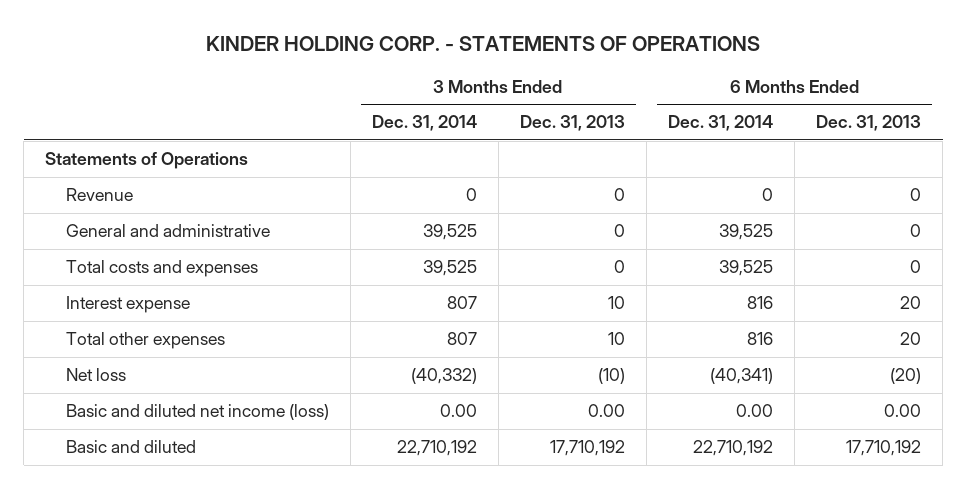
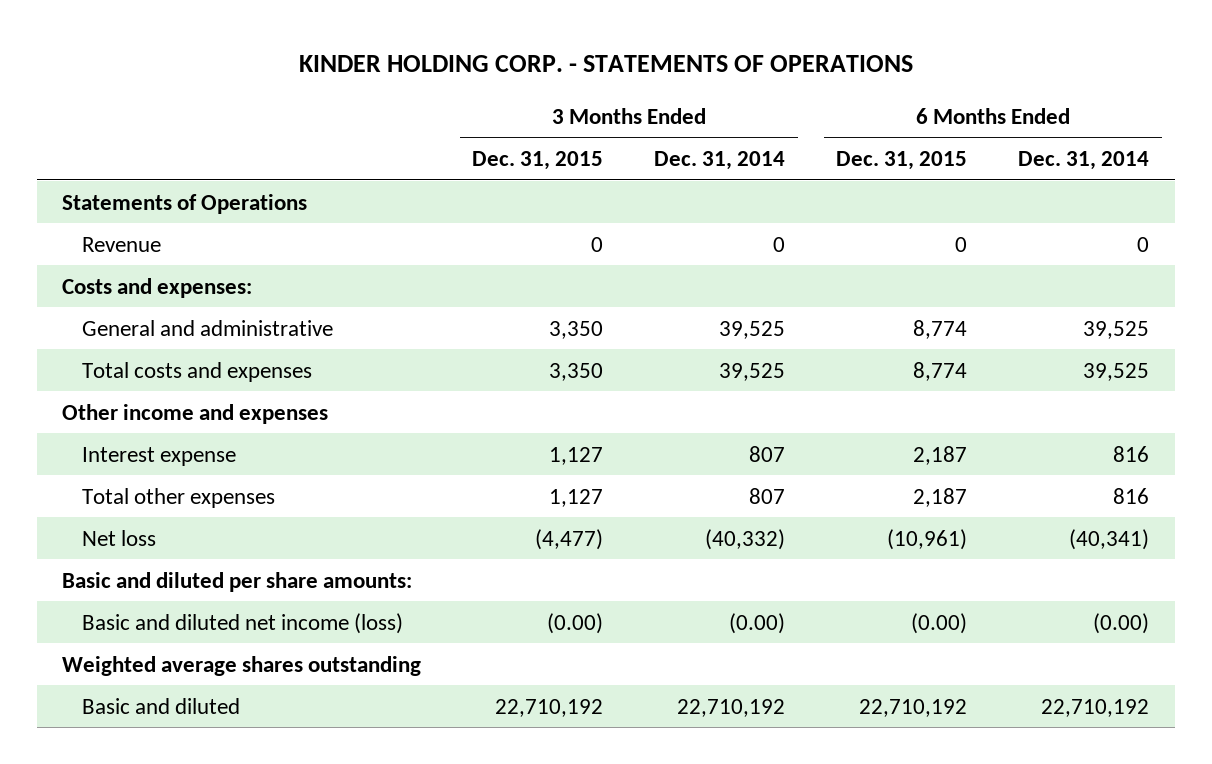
- | 3 Months Ended Dec. 31, 2014 | 3 Months Ended Dec. 31, 2013 | 6 Months Ended Dec. 31, 2014 | 6 Months Ended Dec. 31, 2013
+ | 3 Months Ended Dec. 31, 2015 | 3 Months Ended Dec. 31, 2014 | 6 Months Ended Dec. 31, 2015 | 6 Months Ended Dec. 31, 2014
+ Costs and expenses:
+ Other income and expenses
- Basic and diluted net income (loss) | 0.00 | 0.00 | 0.00 | 0.00
+ Basic and diluted per share amounts:
+ Basic and diluted net income (loss) | (0.00) | (0.00) | (0.00) | (0.00)
+ Weighted average shares outstanding

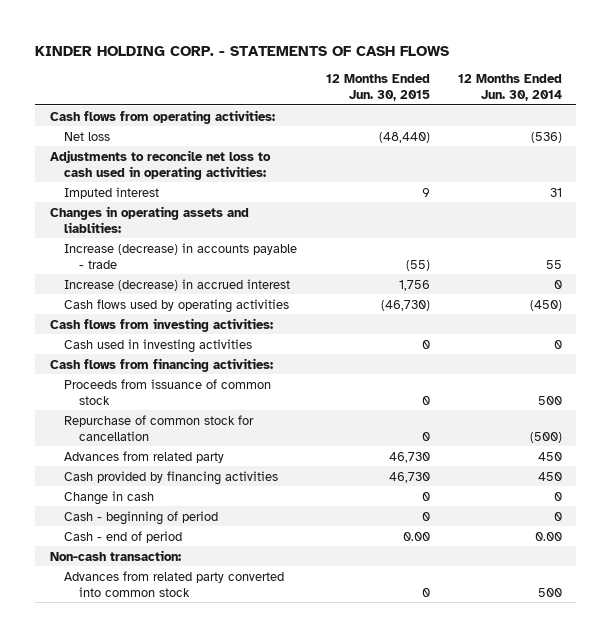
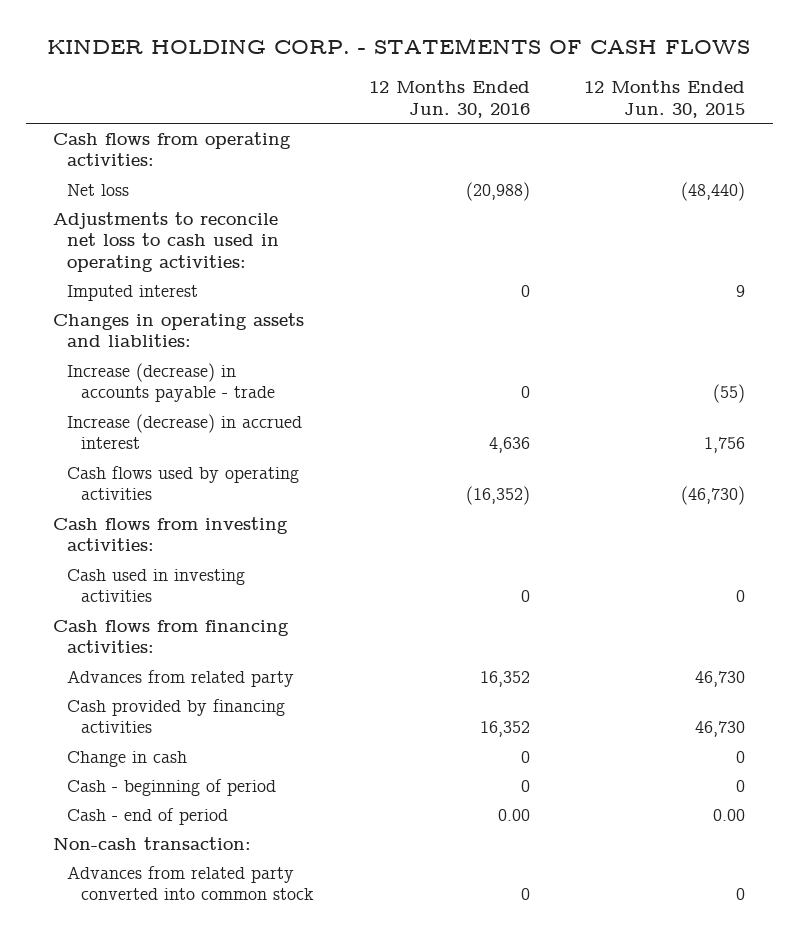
- | 12 Months Ended Jun. 30, 2015 | 12 Months Ended Jun. 30, 2014
+ | 12 Months Ended Jun. 30, 2016 | 12 Months Ended Jun. 30, 2015
- Proceeds from issuance of common stock | 0 | 500
- Repurchase of common stock for cancellation | 0 | (500)

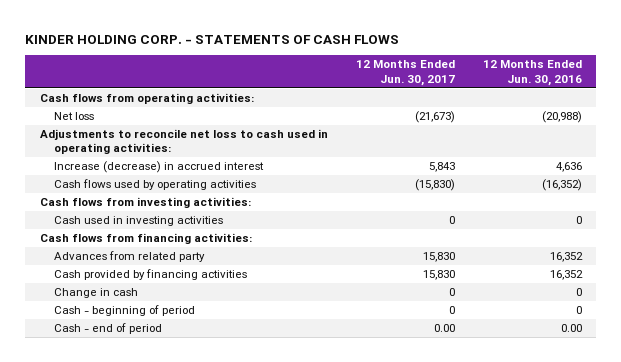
- | 12 Months Ended Jun. 30, 2016 | 12 Months Ended Jun. 30, 2015
+ | 12 Months Ended Jun. 30, 2017 | 12 Months Ended Jun. 30, 2016
- Imputed interest | 0 | 9
- Changes in operating assets and liablities:
- Increase (decrease) in accounts payable - trade | 0 | (55)
- Non-cash transaction:
- Advances from related party converted into common stock | 0 | 0

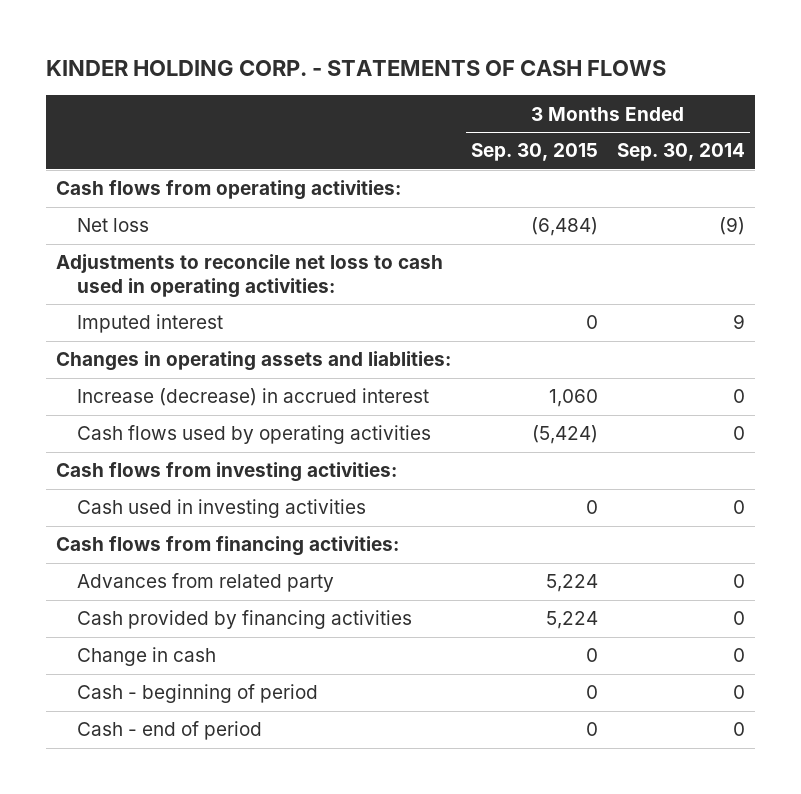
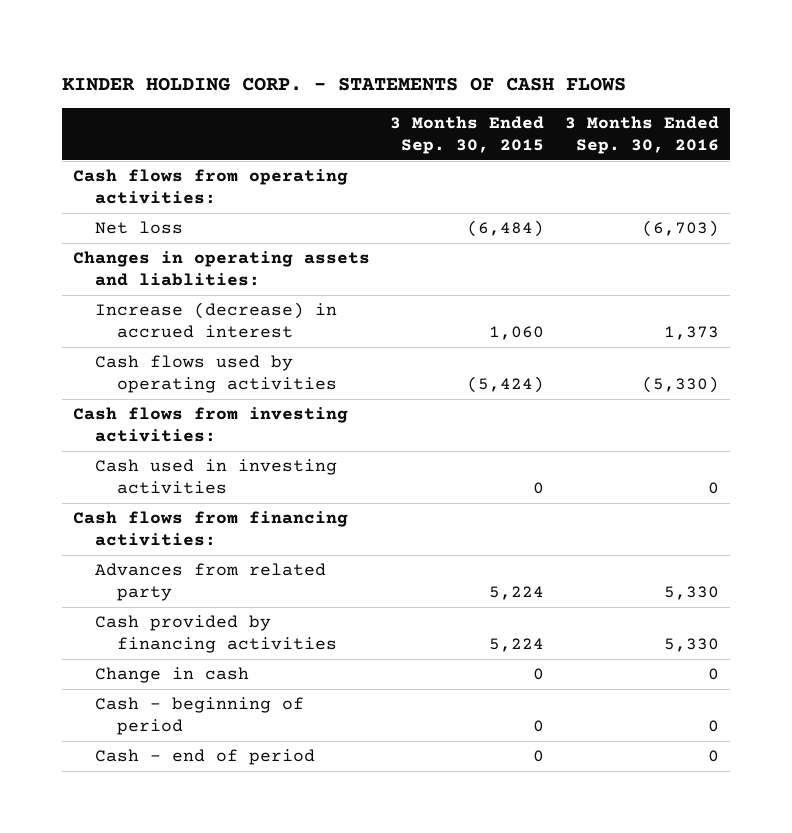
- | 3 Months Ended Sep. 30, 2015 | 3 Months Ended Sep. 30, 2014
+ | 3 Months Ended Sep. 30, 2015 | 3 Months Ended Sep. 30, 2016
- Adjustments to reconcile net loss to cash used in operating activities:
- Imputed interest | 0 | 9

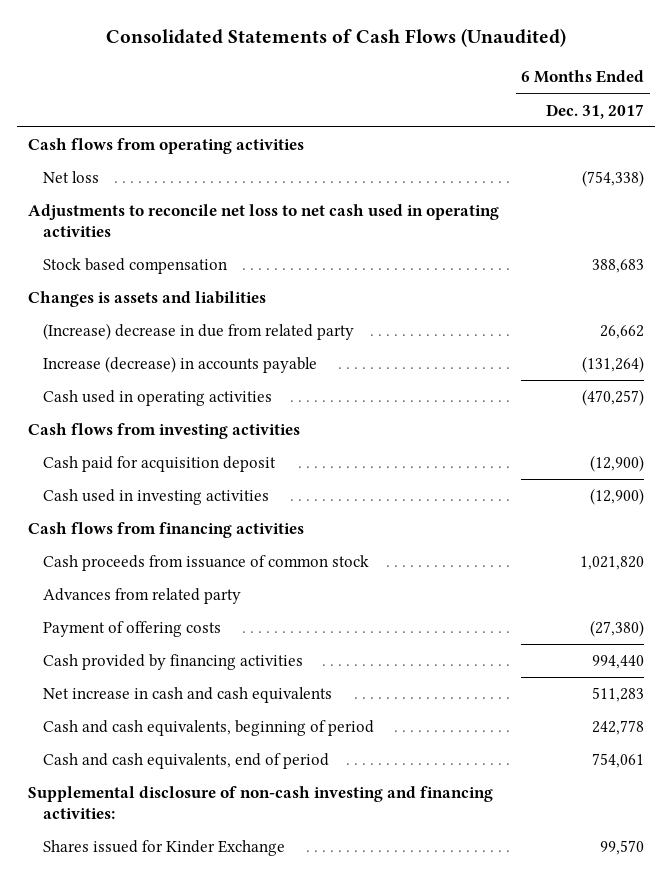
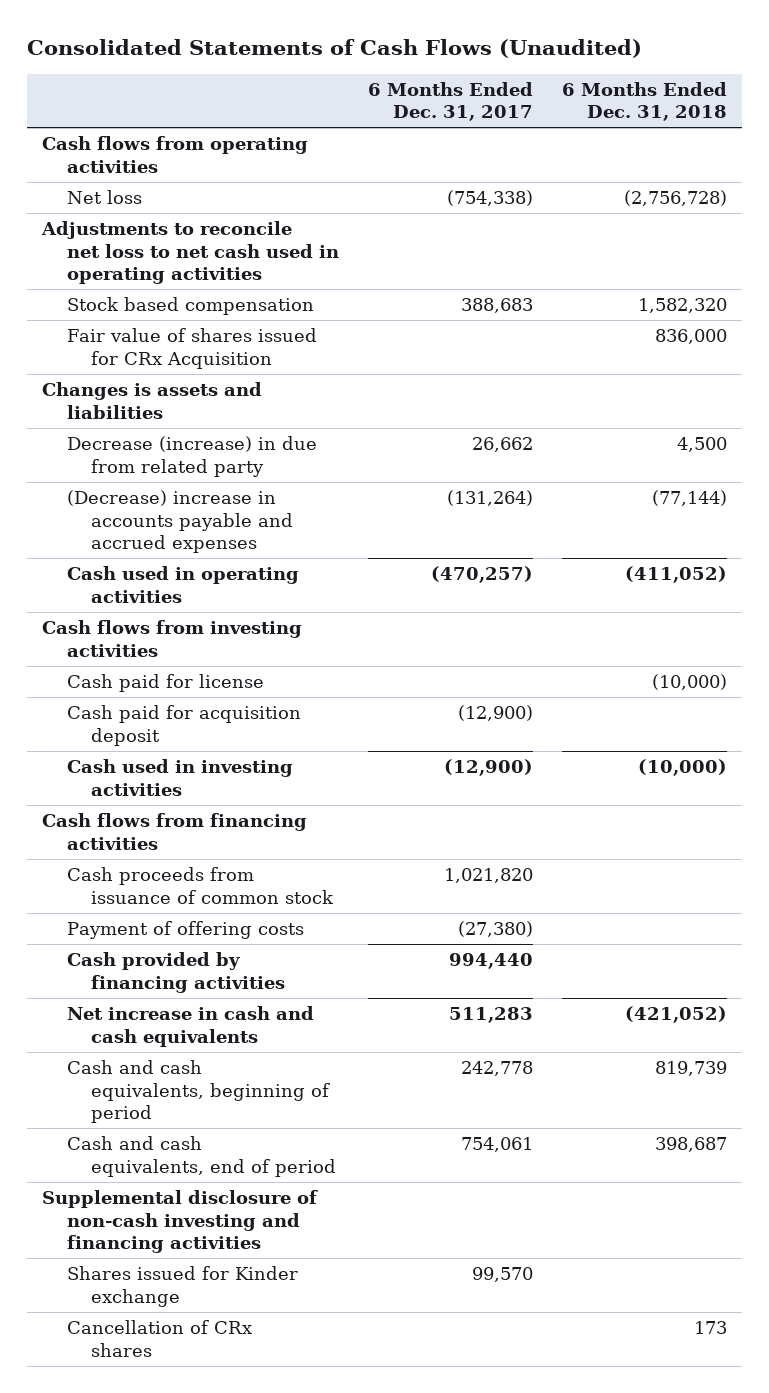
- | 6 Months Ended Dec. 31, 2017
+ | 6 Months Ended Dec. 31, 2017 | 6 Months Ended Dec. 31, 2018
+ Fair value of shares issued for CRx Acquisition | | 836,000
- (Increase) decrease in due from related party | 26,662
- Increase (decrease) in accounts payable | (131,264)
+ Decrease (increase) in due from related party | 26,662 | 4,500
+ (Decrease) increase in accounts payable and accrued expenses | (131,264) | (77,144)
+ Cash paid for license | | (10,000)
- Advances from related party
- Supplemental disclosure of non-cash investing and financing activities:
- Shares issued for Kinder Exchange | 99,570
+ Supplemental disclosure of non-cash investing and financing activities
+ Shares issued for Kinder exchange | 99,570 |
+ Cancellation of CRx shares | | 173

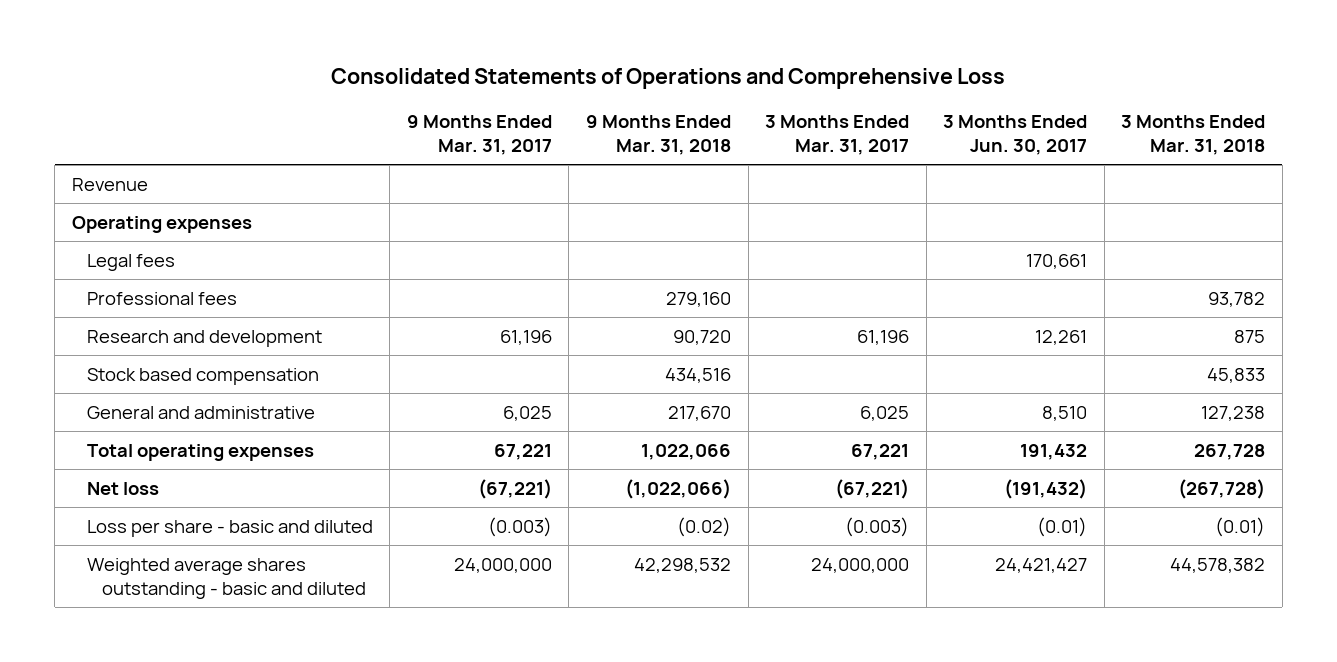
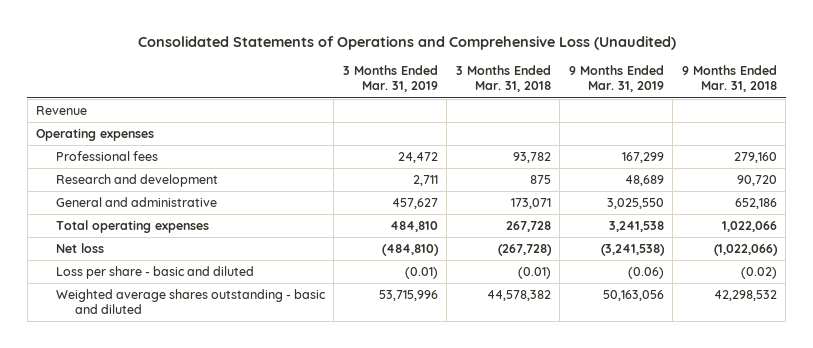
- Consolidated Statements of Operations and Comprehensive Loss
+ Consolidated Statements of Operations and Comprehensive Loss (Unaudited)
- | 9 Months Ended Mar. 31, 2017 | 9 Months Ended Mar. 31, 2018 | 3 Months Ended Mar. 31, 2017 | 3 Months Ended Jun. 30, 2017 | 3 Months Ended Mar. 31, 2018
+ | 3 Months Ended Mar. 31, 2019 | 3 Months Ended Mar. 31, 2018 | 9 Months Ended Mar. 31, 2019 | 9 Months Ended Mar. 31, 2018
- Legal fees | | | | 170,661 |
- Stock based compensation | | 434,516 | | | 45,833
- General and administrative | 6,025 | 217,670 | 6,025 | 8,510 | 127,238
+ General and administrative | 457,627 | 173,071 | 3,025,550 | 652,186

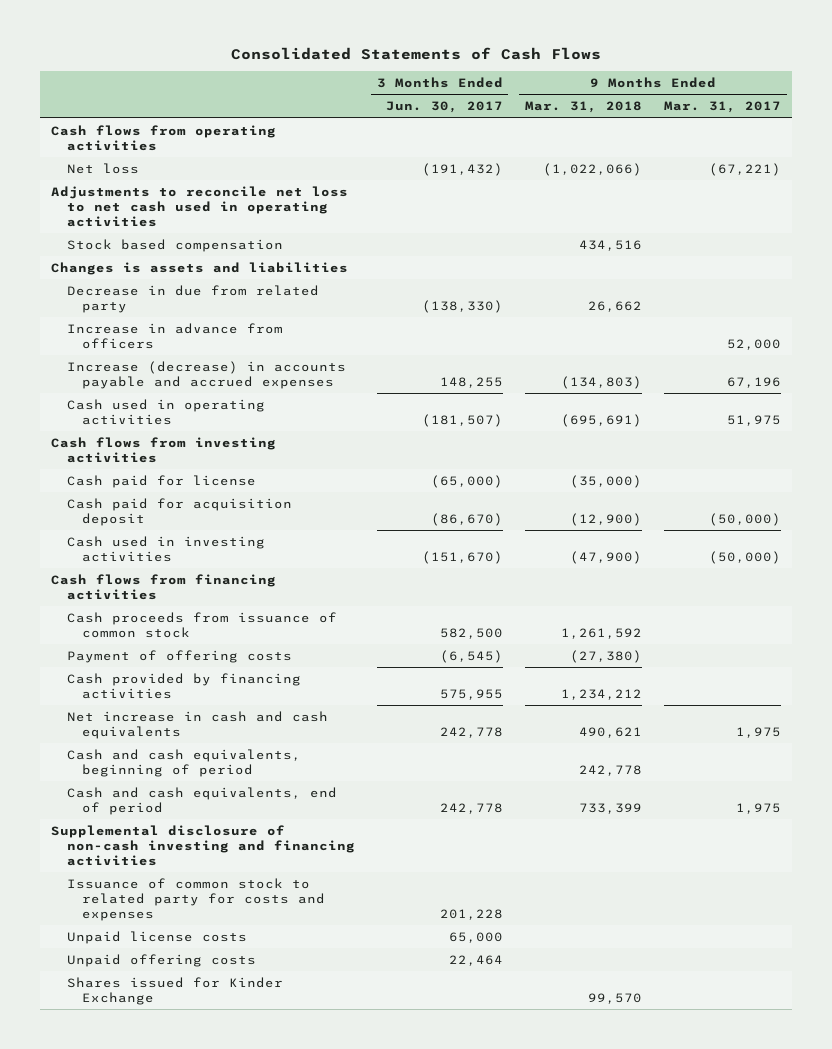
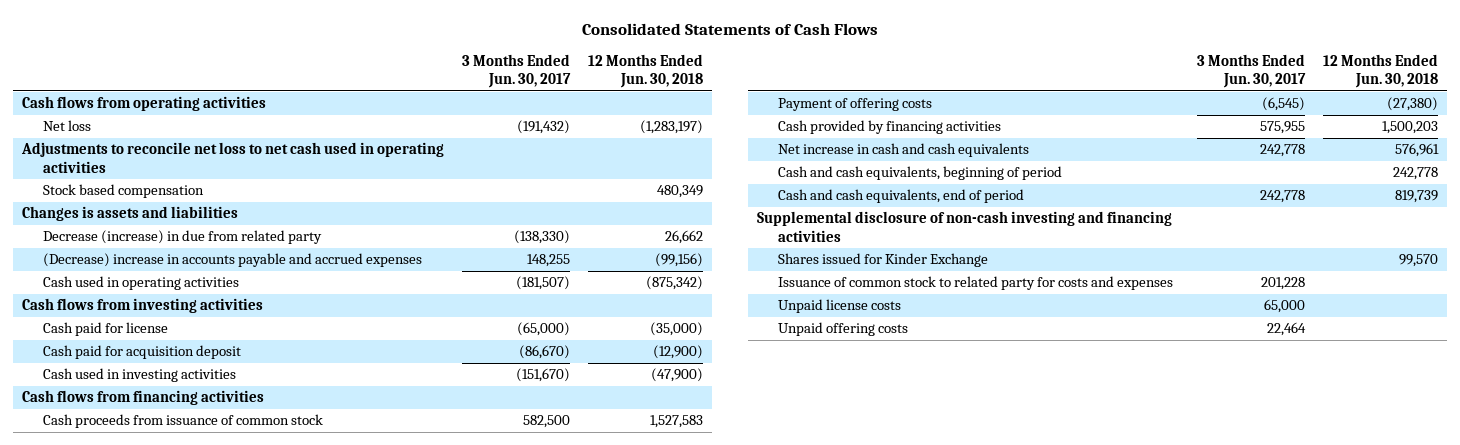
- | 3 Months Ended Jun. 30, 2017 | 9 Months Ended Mar. 31, 2018 | 9 Months Ended Mar. 31, 2017
+ | 3 Months Ended Jun. 30, 2017 | 12 Months Ended Jun. 30, 2018
- Decrease in due from related party | (138,330) | 26,662 |
- Increase in advance from officers | | | 52,000
- Increase (decrease) in accounts payable and accrued expenses | 148,255 | (134,803) | 67,196
+ Decrease (increase) in due from related party | (138,330) | 26,662
+ (Decrease) increase in accounts payable and accrued expenses | 148,255 | (99,156)
moved up: Shares issued for Kinder Exchange | | 99,570

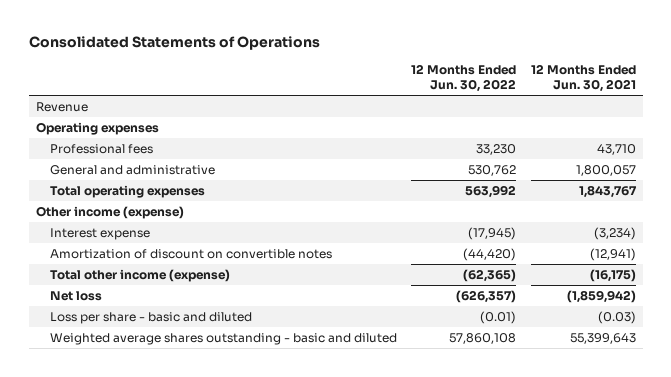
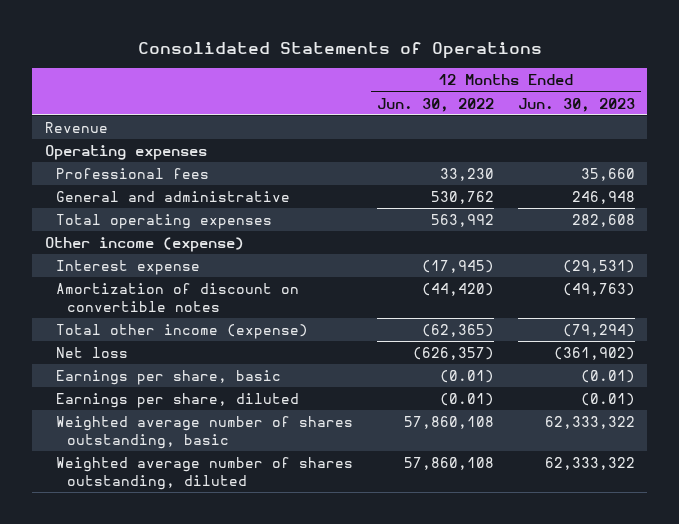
- | 12 Months Ended Jun. 30, 2022 | 12 Months Ended Jun. 30, 2021
+ | 12 Months Ended Jun. 30, 2022 | 12 Months Ended Jun. 30, 2023
- Loss per share - basic and diluted | (0.01) | (0.03)
- Weighted average shares outstanding - basic and diluted | 57,860,108 | 55,399,643
+ Earnings per share, basic | (0.01) | (0.01)
+ Earnings per share, diluted | (0.01) | (0.01)
+ Weighted average number of shares outstanding, basic | 57,860,108 | 62,333,322
+ Weighted average number of shares outstanding, diluted | 57,860,108 | 62,333,322

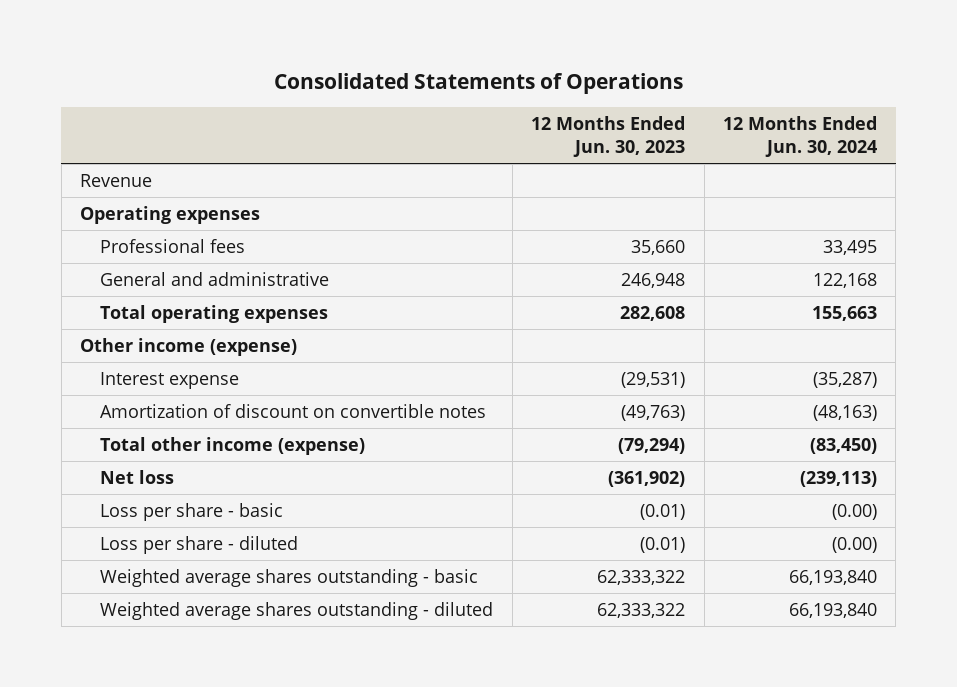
- | 12 Months Ended Jun. 30, 2022 | 12 Months Ended Jun. 30, 2023
+ | 12 Months Ended Jun. 30, 2023 | 12 Months Ended Jun. 30, 2024
- Earnings per share, basic | (0.01) | (0.01)
- Earnings per share, diluted | (0.01) | (0.01)
- Weighted average number of shares outstanding, basic | 57,860,108 | 62,333,322
- Weighted average number of shares outstanding, diluted | 57,860,108 | 62,333,322
+ Loss per share - basic | (0.01) | (0.00)
+ Loss per share - diluted | (0.01) | (0.00)
+ Weighted average shares outstanding - basic | 62,333,322 | 66,193,840
+ Weighted average shares outstanding - diluted | 62,333,322 | 66,193,840

